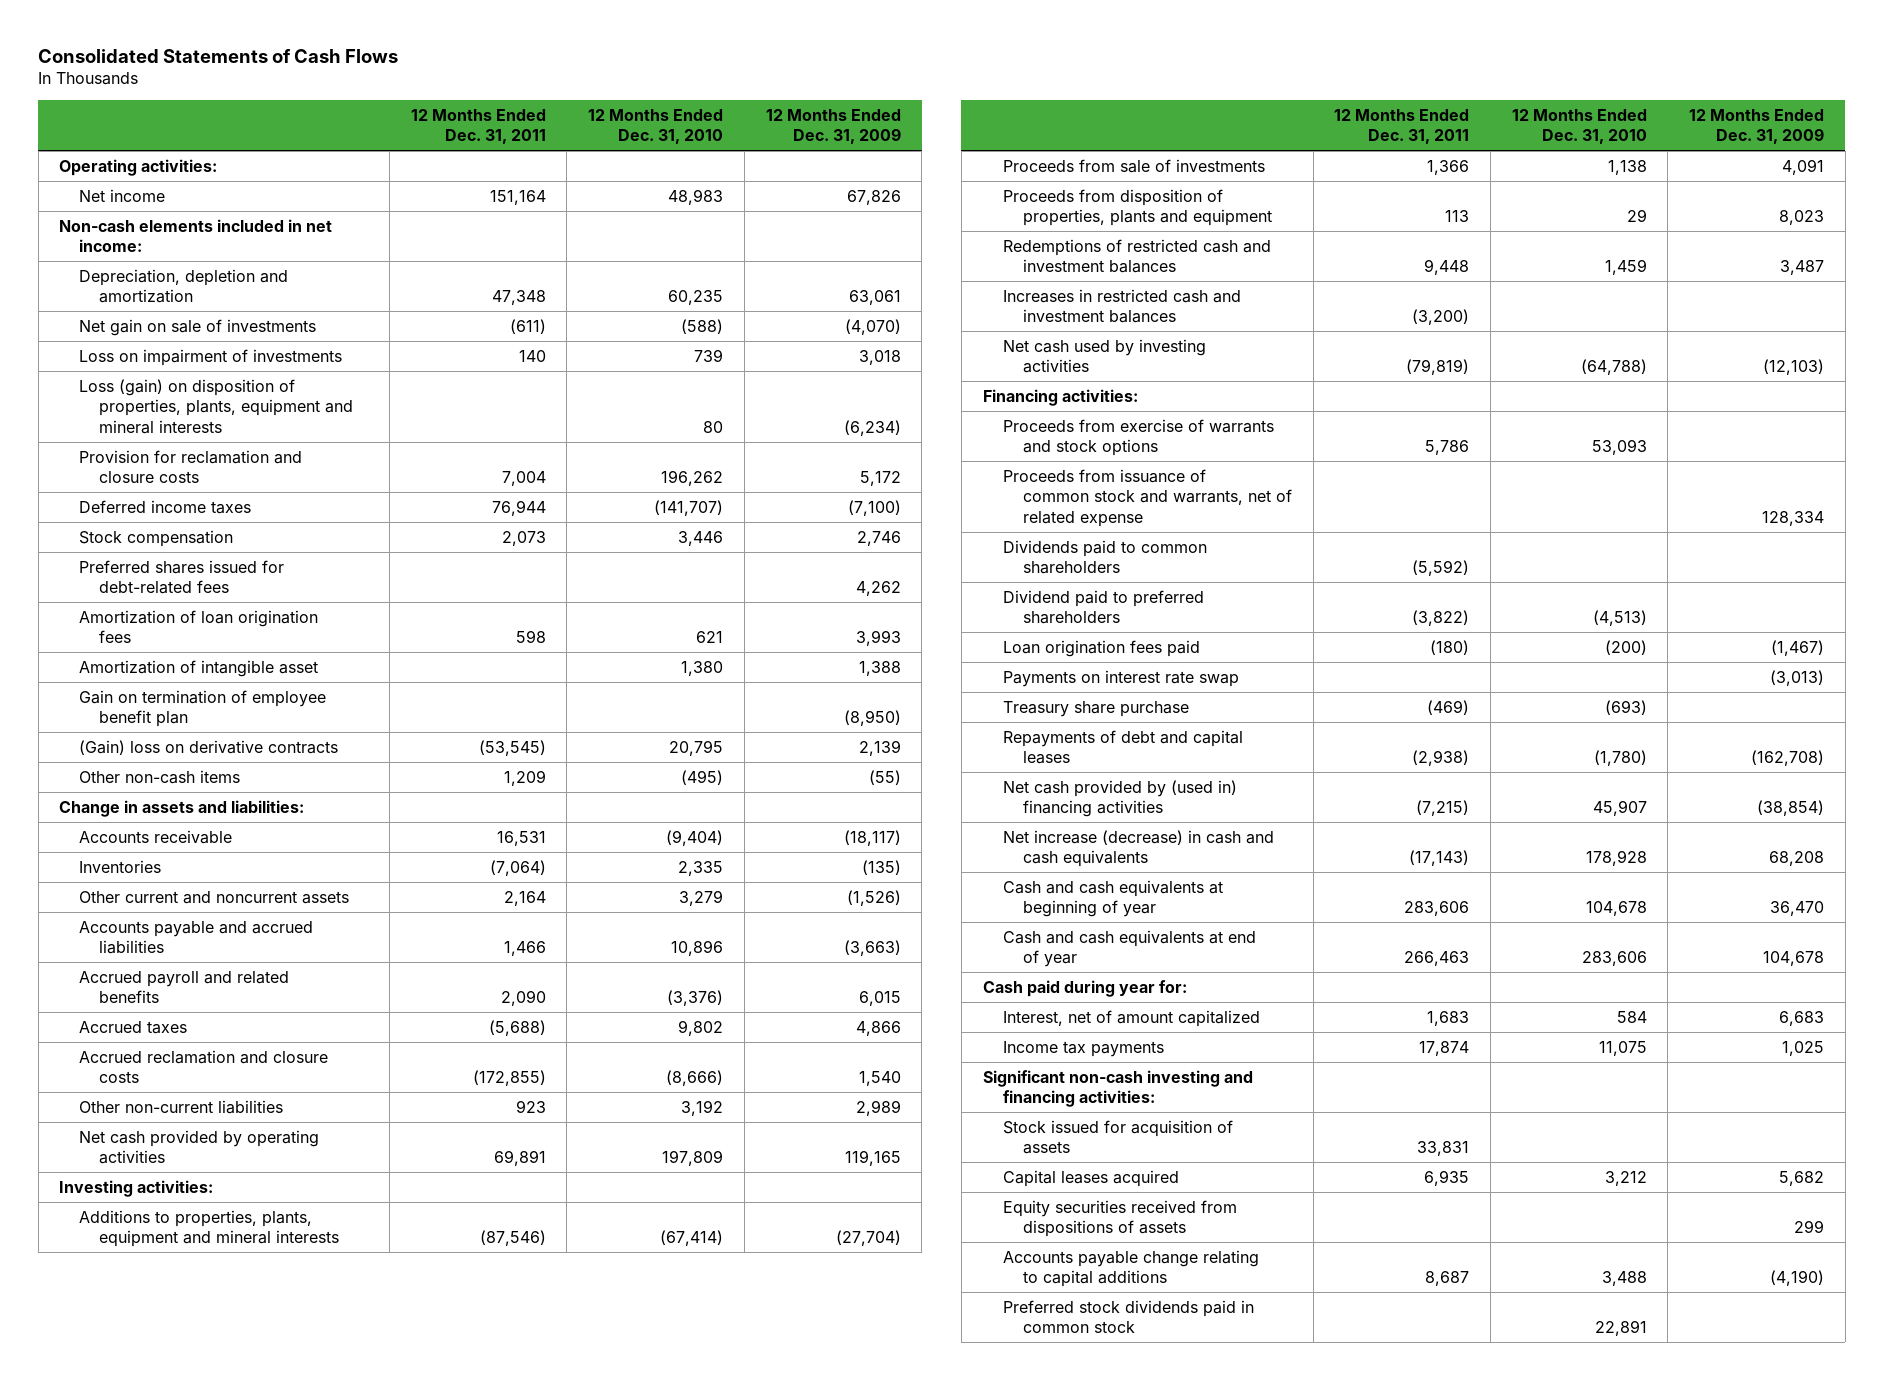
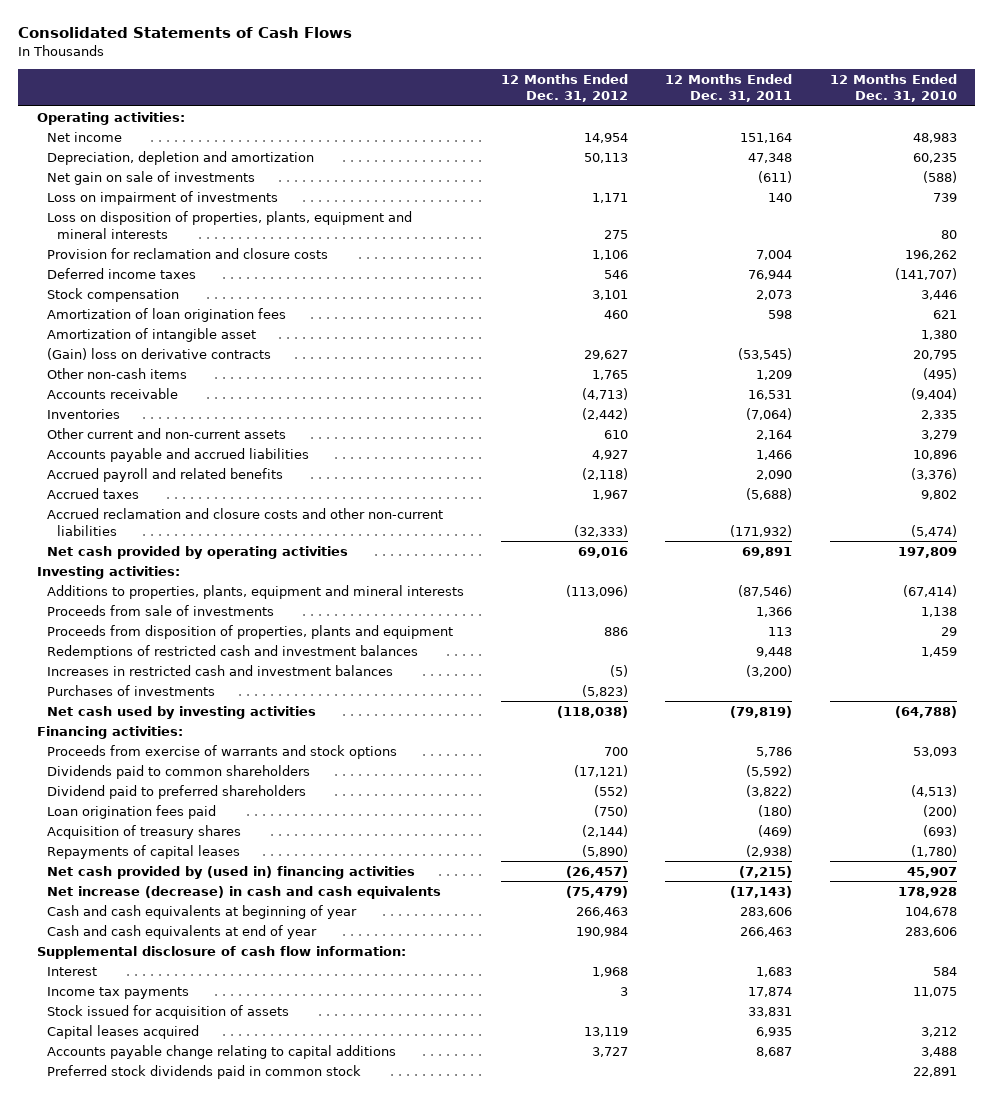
- | 12 Months Ended Dec. 31, 2011 | 12 Months Ended Dec. 31, 2010 | 12 Months Ended Dec. 31, 2009
+ | 12 Months Ended Dec. 31, 2012 | 12 Months Ended Dec. 31, 2011 | 12 Months Ended Dec. 31, 2010
- Non-cash elements included in net income:
- Loss (gain) on disposition of properties, plants, equipment and mineral interests | | 80 | (6,234)
+ Loss on disposition of properties, plants, equipment and mineral interests | 275 | | 80
- Preferred shares issued for debt-related fees | | | 4,262
- Gain on termination of employee benefit plan | | | (8,950)
- Change in assets and liabilities:
- Other current and noncurrent assets | 2,164 | 3,279 | (1,526)
+ Other current and non-current assets | 610 | 2,164 | 3,279
- Accrued reclamation and closure costs | (172,855) | (8,666) | 1,540
- Other non-current liabilities | 923 | 3,192 | 2,989
+ Accrued reclamation and closure costs and other non-current liabilities | (32,333) | (171,932) | (5,474)
+ Purchases of investments | (5,823) | |
- Proceeds from issuance of common stock and warrants, net of related expense | | | 128,334
- Payments on interest rate swap | | | (3,013)
- Treasury share purchase | (469) | (693) |
- Repayments of debt and capital leases | (2,938) | (1,780) | (162,708)
+ Acquisition of treasury shares | (2,144) | (469) | (693)
+ Repayments of capital leases | (5,890) | (2,938) | (1,780)
- Cash paid during year for:
- Interest, net of amount capitalized | 1,683 | 584 | 6,683
+ Supplemental disclosure of cash flow information:
+ Interest | 1,968 | 1,683 | 584
- Significant non-cash investing and financing activities:
- Equity securities received from dispositions of assets | | | 299

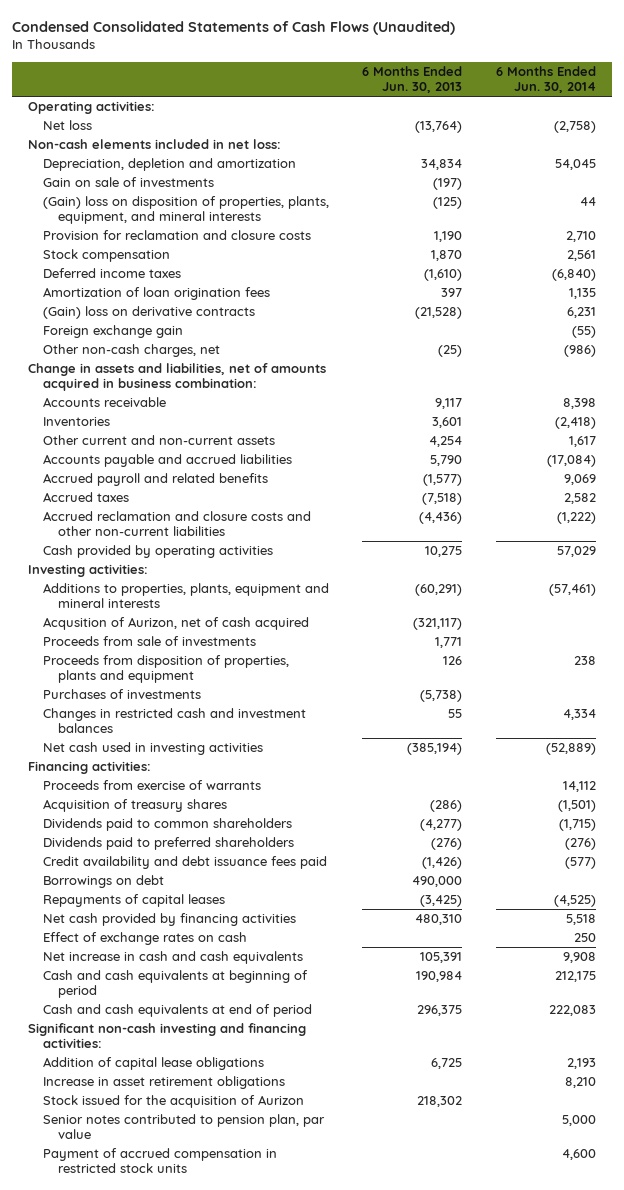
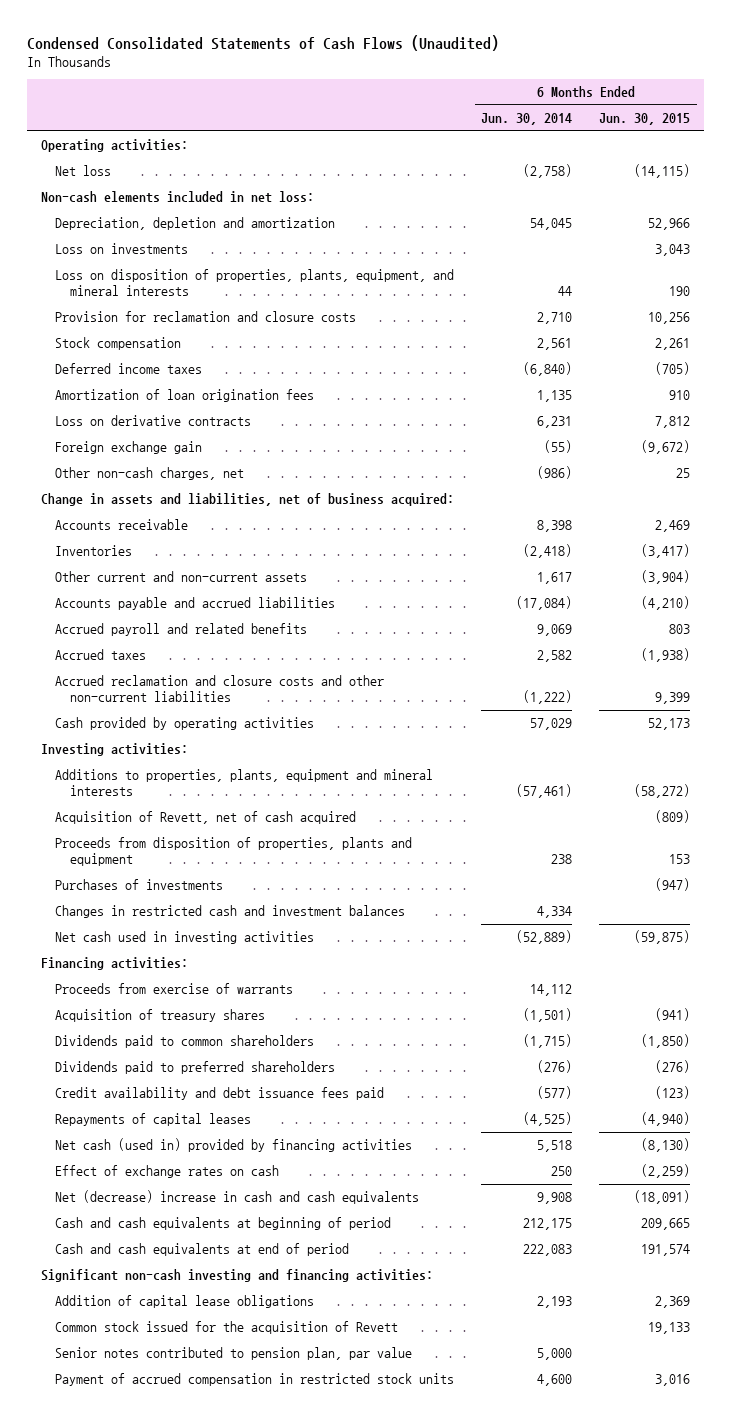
- | 6 Months Ended Jun. 30, 2013 | 6 Months Ended Jun. 30, 2014
+ | 6 Months Ended Jun. 30, 2014 | 6 Months Ended Jun. 30, 2015
- Gain on sale of investments | (197) |
- (Gain) loss on disposition of properties, plants, equipment, and mineral interests | (125) | 44
+ Loss on investments | | 3,043
+ Loss on disposition of properties, plants, equipment, and mineral interests | 44 | 190
- (Gain) loss on derivative contracts | (21,528) | 6,231
+ Loss on derivative contracts | 6,231 | 7,812
- Change in assets and liabilities, net of amounts acquired in business combination:
+ Change in assets and liabilities, net of business acquired:
- Acqusition of Aurizon, net of cash acquired | (321,117) |
- Proceeds from sale of investments | 1,771 |
+ Acquisition of Revett, net of cash acquired | | (809)
- Borrowings on debt | 490,000 |
- Net cash provided by financing activities | 480,310 | 5,518
+ Net cash (used in) provided by financing activities | 5,518 | (8,130)
- Net increase in cash and cash equivalents | 105,391 | 9,908
+ Net (decrease) increase in cash and cash equivalents | 9,908 | (18,091)
- Increase in asset retirement obligations | | 8,210
- Stock issued for the acquisition of Aurizon | 218,302 |
+ Common stock issued for the acquisition of Revett | | 19,133

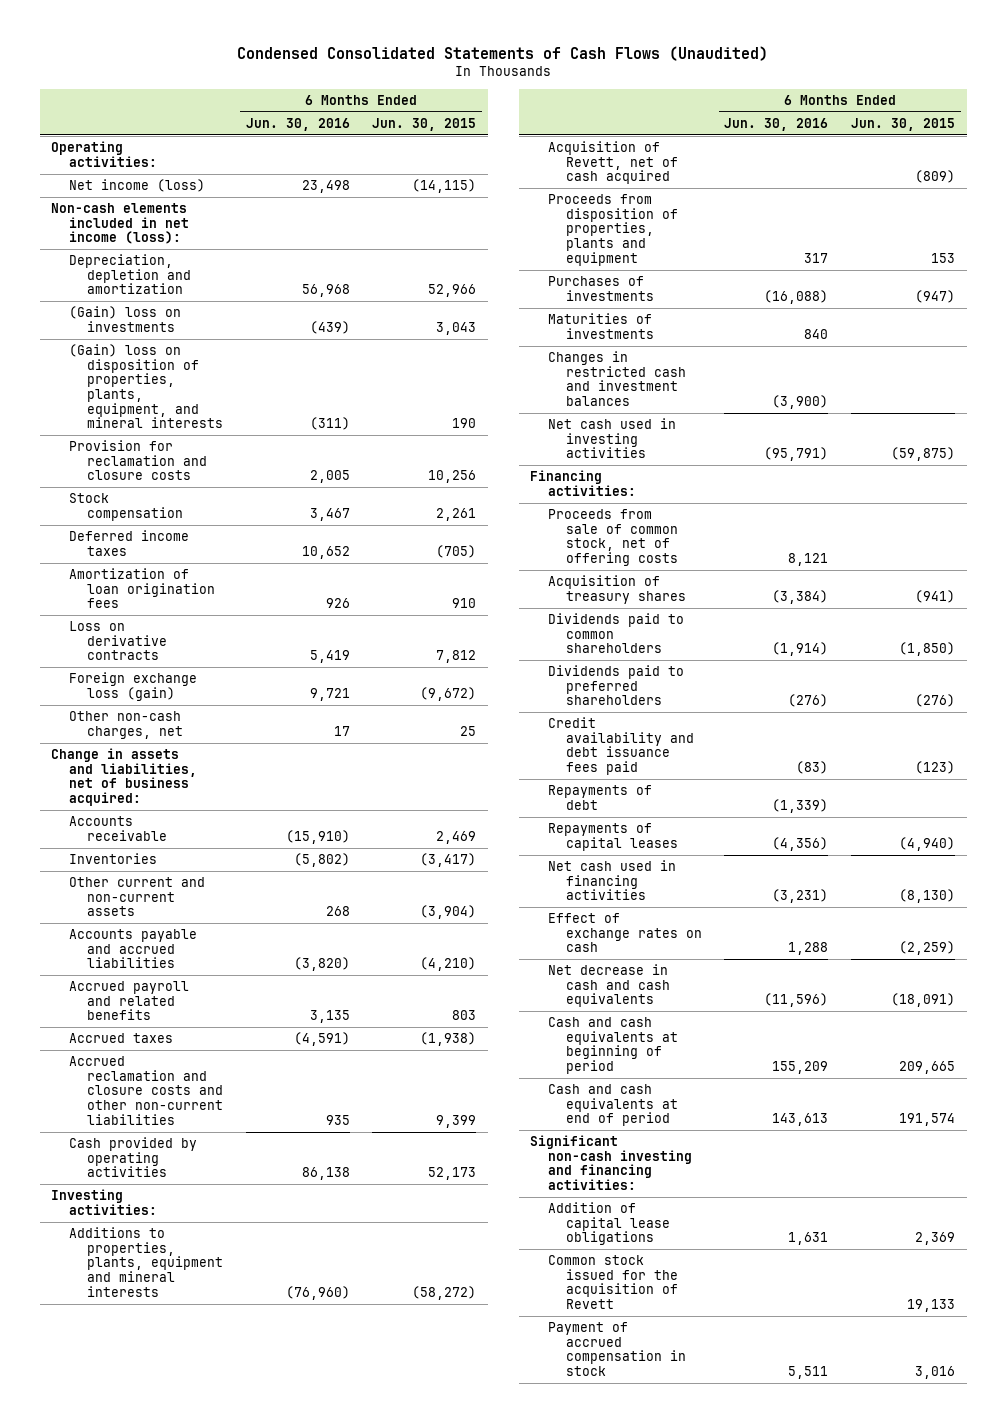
- | 6 Months Ended Jun. 30, 2014 | 6 Months Ended Jun. 30, 2015
+ | 6 Months Ended Jun. 30, 2016 | 6 Months Ended Jun. 30, 2015
- Net loss | (2,758) | (14,115)
- Non-cash elements included in net loss:
+ Net income (loss) | 23,498 | (14,115)
+ Non-cash elements included in net income (loss):
- Loss on investments | | 3,043
- Loss on disposition of properties, plants, equipment, and mineral interests | 44 | 190
+ (Gain) loss on investments | (439) | 3,043
+ (Gain) loss on disposition of properties, plants, equipment, and mineral interests | (311) | 190
- Foreign exchange gain | (55) | (9,672)
+ Foreign exchange loss (gain) | 9,721 | (9,672)
+ Maturities of investments | 840 |
- Proceeds from exercise of warrants | 14,112 |
+ Proceeds from sale of common stock, net of offering costs | 8,121 |
+ Repayments of debt | (1,339) |
- Net cash (used in) provided by financing activities | 5,518 | (8,130)
+ Net cash used in financing activities | (3,231) | (8,130)
- Net (decrease) increase in cash and cash equivalents | 9,908 | (18,091)
+ Net decrease in cash and cash equivalents | (11,596) | (18,091)
- Senior notes contributed to pension plan, par value | 5,000 |
- Payment of accrued compensation in restricted stock units | 4,600 | 3,016
+ Payment of accrued compensation in stock | 5,511 | 3,016

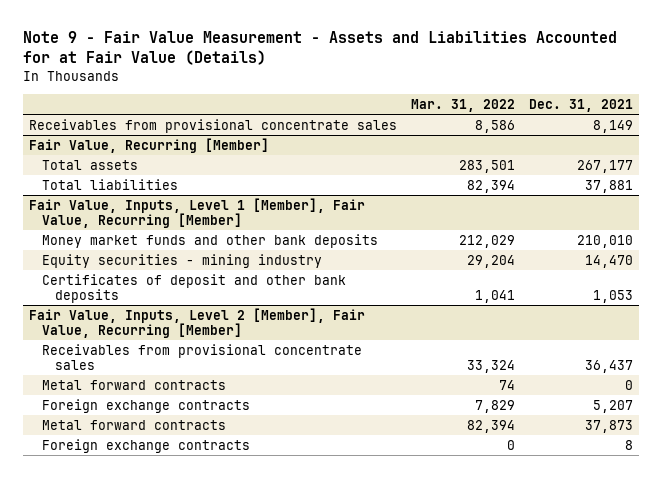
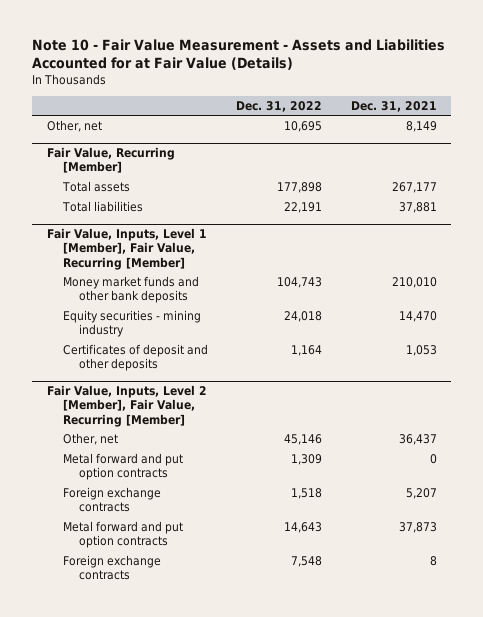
- Note 9 - Fair Value Measurement - Assets and Liabilities Accounted for at Fair Value (Details)
+ Note 10 - Fair Value Measurement - Assets and Liabilities Accounted for at Fair Value (Details)
- | Mar. 31, 2022 | Dec. 31, 2021
+ | Dec. 31, 2022 | Dec. 31, 2021
- Receivables from provisional concentrate sales | 8,586 | 8,149
+ Other, net | 10,695 | 8,149
@ Fair Value, Inputs, Level 1 [Member], Fair Value, Recurring [Member]
- Certificates of deposit and other bank deposits | 1,041 | 1,053
+ Certificates of deposit and other deposits | 1,164 | 1,053
@ Fair Value, Inputs, Level 2 [Member], Fair Value, Recurring [Member]
- Receivables from provisional concentrate sales | 33,324 | 36,437
- Metal forward contracts | 74 | 0
+ Other, net | 45,146 | 36,437
+ Metal forward and put option contracts | 1,309 | 0
- Metal forward contracts | 82,394 | 37,873
+ Metal forward and put option contracts | 14,643 | 37,873

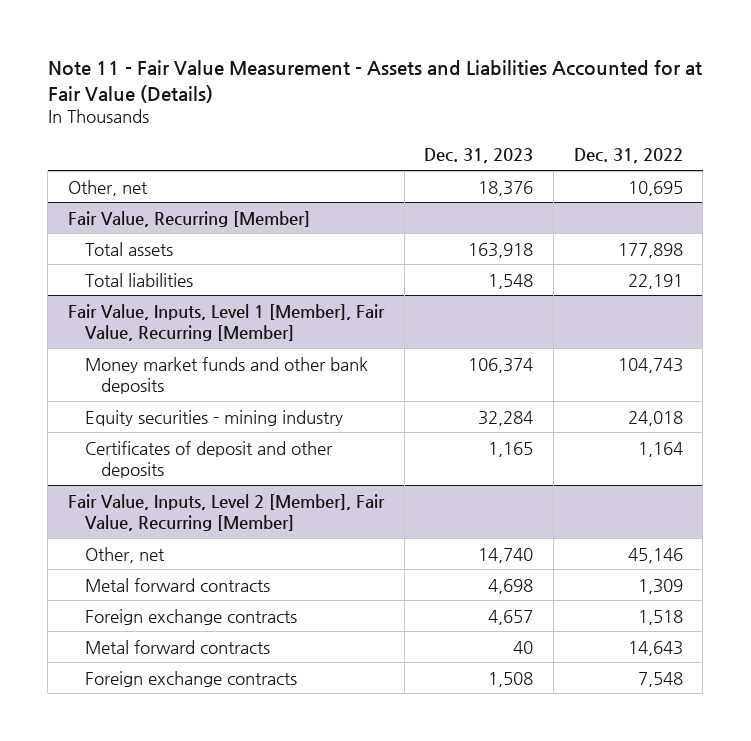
- Note 10 - Fair Value Measurement - Assets and Liabilities Accounted for at Fair Value (Details)
+ Note 11 - Fair Value Measurement - Assets and Liabilities Accounted for at Fair Value (Details)
- | Dec. 31, 2022 | Dec. 31, 2021
+ | Dec. 31, 2023 | Dec. 31, 2022
@ Fair Value, Inputs, Level 2 [Member], Fair Value, Recurring [Member]
- Metal forward and put option contracts | 1,309 | 0
+ Metal forward contracts | 4,698 | 1,309
- Metal forward and put option contracts | 14,643 | 37,873
+ Metal forward contracts | 40 | 14,643

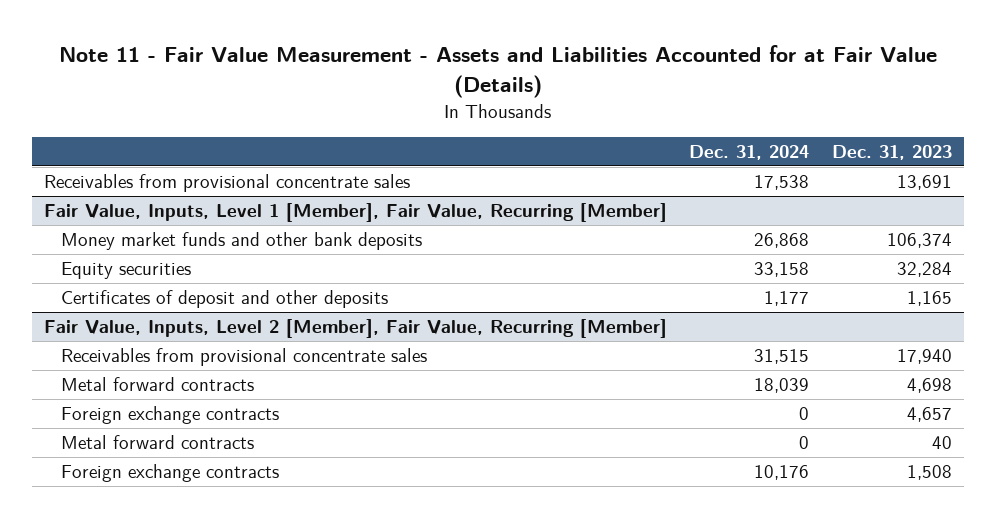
- | Dec. 31, 2023 | Dec. 31, 2022
+ | Dec. 31, 2024 | Dec. 31, 2023
- Other, net | 18,376 | 10,695
- Fair Value, Recurring [Member]
- Total assets | 163,918 | 177,898
- Total liabilities | 1,548 | 22,191
+ Receivables from provisional concentrate sales | 17,538 | 13,691
@ Fair Value, Inputs, Level 1 [Member], Fair Value, Recurring [Member]
- Equity securities - mining industry | 32,284 | 24,018
+ Equity securities | 33,158 | 32,284
@ Fair Value, Inputs, Level 2 [Member], Fair Value, Recurring [Member]
- Other, net | 14,740 | 45,146
+ Receivables from provisional concentrate sales | 31,515 | 17,940

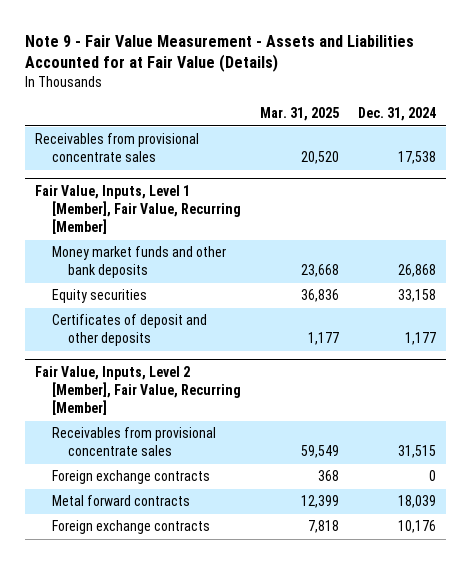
- Note 11 - Fair Value Measurement - Assets and Liabilities Accounted for at Fair Value (Details)
+ Note 9 - Fair Value Measurement - Assets and Liabilities Accounted for at Fair Value (Details)
- | Dec. 31, 2024 | Dec. 31, 2023
+ | Mar. 31, 2025 | Dec. 31, 2024
@ Fair Value, Inputs, Level 2 [Member], Fair Value, Recurring [Member]
- Metal forward contracts | 0 | 40
moved down: Metal forward contracts | 12,399 | 18,039

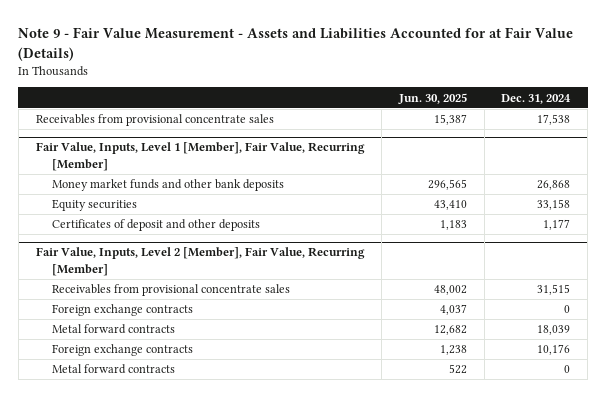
- | Mar. 31, 2025 | Dec. 31, 2024
+ | Jun. 30, 2025 | Dec. 31, 2024
@ Fair Value, Inputs, Level 2 [Member], Fair Value, Recurring [Member]
+ Metal forward contracts | 522 | 0

